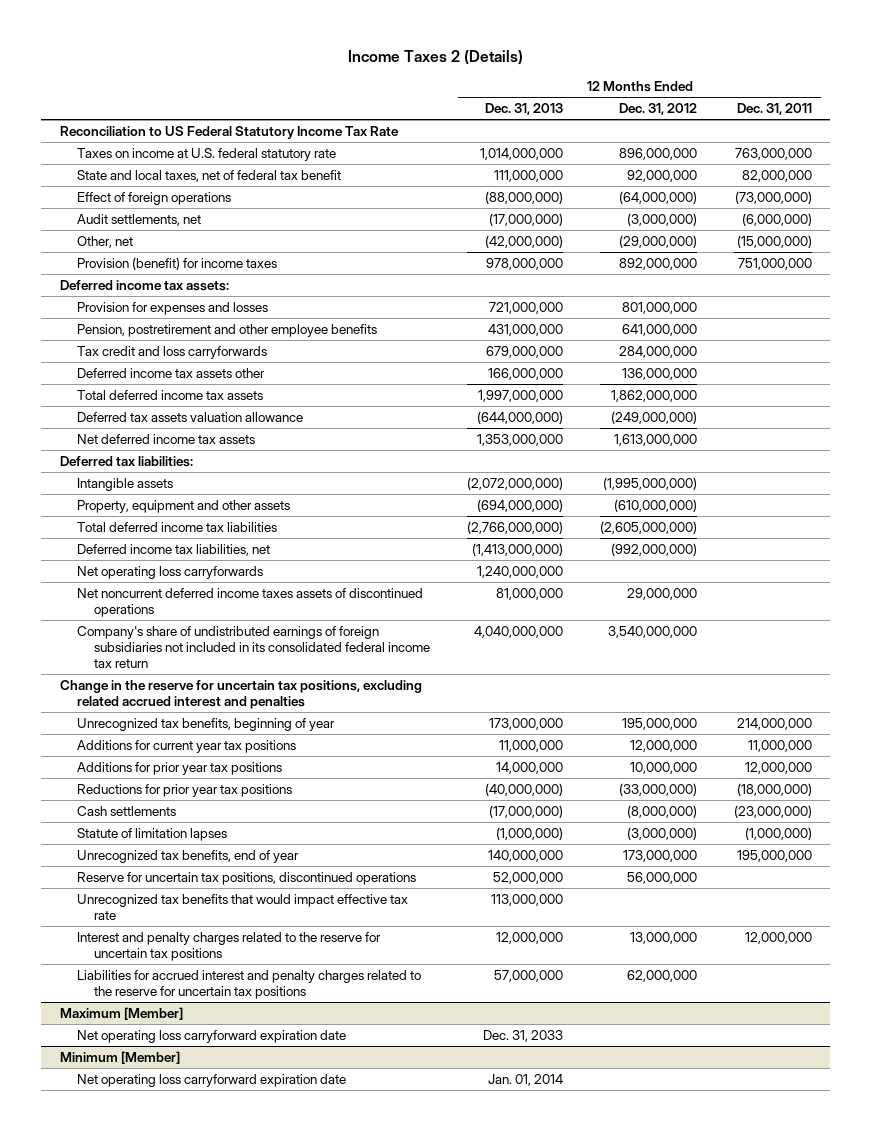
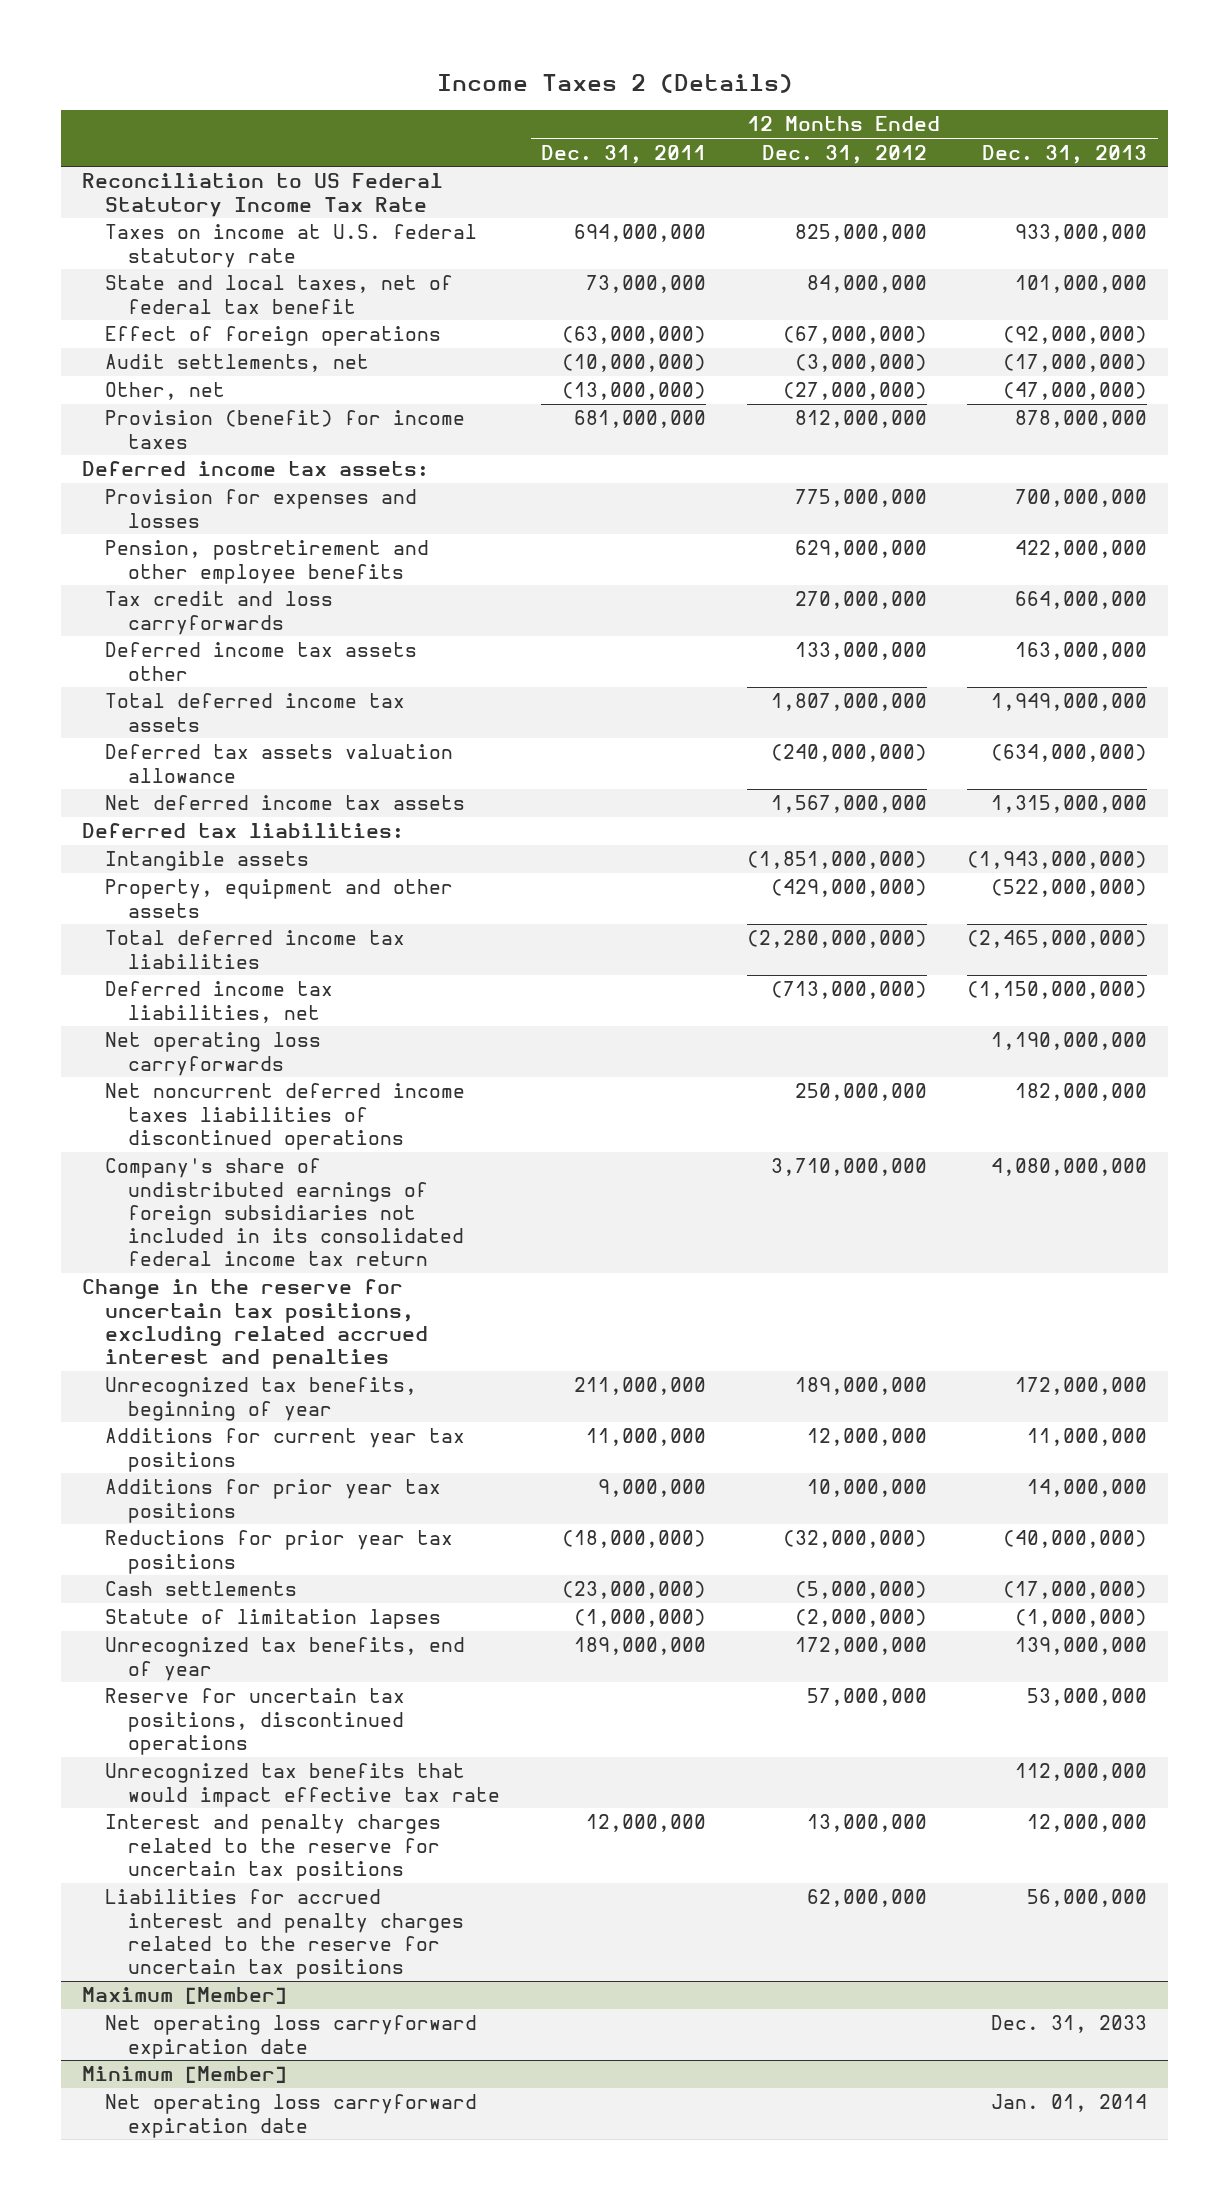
- | 12 Months Ended Dec. 31, 2013 | 12 Months Ended Dec. 31, 2012 | 12 Months Ended Dec. 31, 2011
+ | 12 Months Ended Dec. 31, 2011 | 12 Months Ended Dec. 31, 2012 | 12 Months Ended Dec. 31, 2013
- Taxes on income at U.S. federal statutory rate | 1,014,000,000 | 896,000,000 | 763,000,000
- State and local taxes, net of federal tax benefit | 111,000,000 | 92,000,000 | 82,000,000
- Effect of foreign operations | (88,000,000) | (64,000,000) | (73,000,000)
- Audit settlements, net | (17,000,000) | (3,000,000) | (6,000,000)
- Other, net | (42,000,000) | (29,000,000) | (15,000,000)
- Provision (benefit) for income taxes | 978,000,000 | 892,000,000 | 751,000,000
+ Taxes on income at U.S. federal statutory rate | 694,000,000 | 825,000,000 | 933,000,000
+ State and local taxes, net of federal tax benefit | 73,000,000 | 84,000,000 | 101,000,000
+ Effect of foreign operations | (63,000,000) | (67,000,000) | (92,000,000)
+ Audit settlements, net | (10,000,000) | (3,000,000) | (17,000,000)
+ Other, net | (13,000,000) | (27,000,000) | (47,000,000)
+ Provision (benefit) for income taxes | 681,000,000 | 812,000,000 | 878,000,000
- Provision for expenses and losses | 721,000,000 | 801,000,000 |
- Pension, postretirement and other employee benefits | 431,000,000 | 641,000,000 |
- Tax credit and loss carryforwards | 679,000,000 | 284,000,000 |
- Deferred income tax assets other | 166,000,000 | 136,000,000 |
- Total deferred income tax assets | 1,997,000,000 | 1,862,000,000 |
- Deferred tax assets valuation allowance | (644,000,000) | (249,000,000) |
- Net deferred income tax assets | 1,353,000,000 | 1,613,000,000 |
+ Provision for expenses and losses | | 775,000,000 | 700,000,000
+ Pension, postretirement and other employee benefits | | 629,000,000 | 422,000,000
+ Tax credit and loss carryforwards | | 270,000,000 | 664,000,000
+ Deferred income tax assets other | | 133,000,000 | 163,000,000
+ Total deferred income tax assets | | 1,807,000,000 | 1,949,000,000
+ Deferred tax assets valuation allowance | | (240,000,000) | (634,000,000)
+ Net deferred income tax assets | | 1,567,000,000 | 1,315,000,000
- Intangible assets | (2,072,000,000) | (1,995,000,000) |
- Property, equipment and other assets | (694,000,000) | (610,000,000) |
- Total deferred income tax liabilities | (2,766,000,000) | (2,605,000,000) |
- Deferred income tax liabilities, net | (1,413,000,000) | (992,000,000) |
- Net operating loss carryforwards | 1,240,000,000 | |
- Net noncurrent deferred income taxes assets of discontinued operations | 81,000,000 | 29,000,000 |
- Company's share of undistributed earnings of foreign subsidiaries not included in its consolidated federal income tax return | 4,040,000,000 | 3,540,000,000 |
+ Intangible assets | | (1,851,000,000) | (1,943,000,000)
+ Property, equipment and other assets | | (429,000,000) | (522,000,000)
+ Total deferred income tax liabilities | | (2,280,000,000) | (2,465,000,000)
+ Deferred income tax liabilities, net | | (713,000,000) | (1,150,000,000)
+ Net operating loss carryforwards | | | 1,190,000,000
+ Net noncurrent deferred income taxes liabilities of discontinued operations | | 250,000,000 | 182,000,000
+ Company's share of undistributed earnings of foreign subsidiaries not included in its consolidated federal income tax return | | 3,710,000,000 | 4,080,000,000
- Unrecognized tax benefits, beginning of year | 173,000,000 | 195,000,000 | 214,000,000
+ Unrecognized tax benefits, beginning of year | 211,000,000 | 189,000,000 | 172,000,000
- Additions for prior year tax positions | 14,000,000 | 10,000,000 | 12,000,000
- Reductions for prior year tax positions | (40,000,000) | (33,000,000) | (18,000,000)
- Cash settlements | (17,000,000) | (8,000,000) | (23,000,000)
- Statute of limitation lapses | (1,000,000) | (3,000,000) | (1,000,000)
- Unrecognized tax benefits, end of year | 140,000,000 | 173,000,000 | 195,000,000
- Reserve for uncertain tax positions, discontinued operations | 52,000,000 | 56,000,000 |
- Unrecognized tax benefits that would impact effective tax rate | 113,000,000 | |
+ Additions for prior year tax positions | 9,000,000 | 10,000,000 | 14,000,000
+ Reductions for prior year tax positions | (18,000,000) | (32,000,000) | (40,000,000)
+ Cash settlements | (23,000,000) | (5,000,000) | (17,000,000)
+ Statute of limitation lapses | (1,000,000) | (2,000,000) | (1,000,000)
+ Unrecognized tax benefits, end of year | 189,000,000 | 172,000,000 | 139,000,000
+ Reserve for uncertain tax positions, discontinued operations | | 57,000,000 | 53,000,000
+ Unrecognized tax benefits that would impact effective tax rate | | | 112,000,000
- Liabilities for accrued interest and penalty charges related to the reserve for uncertain tax positions | 57,000,000 | 62,000,000 |
+ Liabilities for accrued interest and penalty charges related to the reserve for uncertain tax positions | | 62,000,000 | 56,000,000

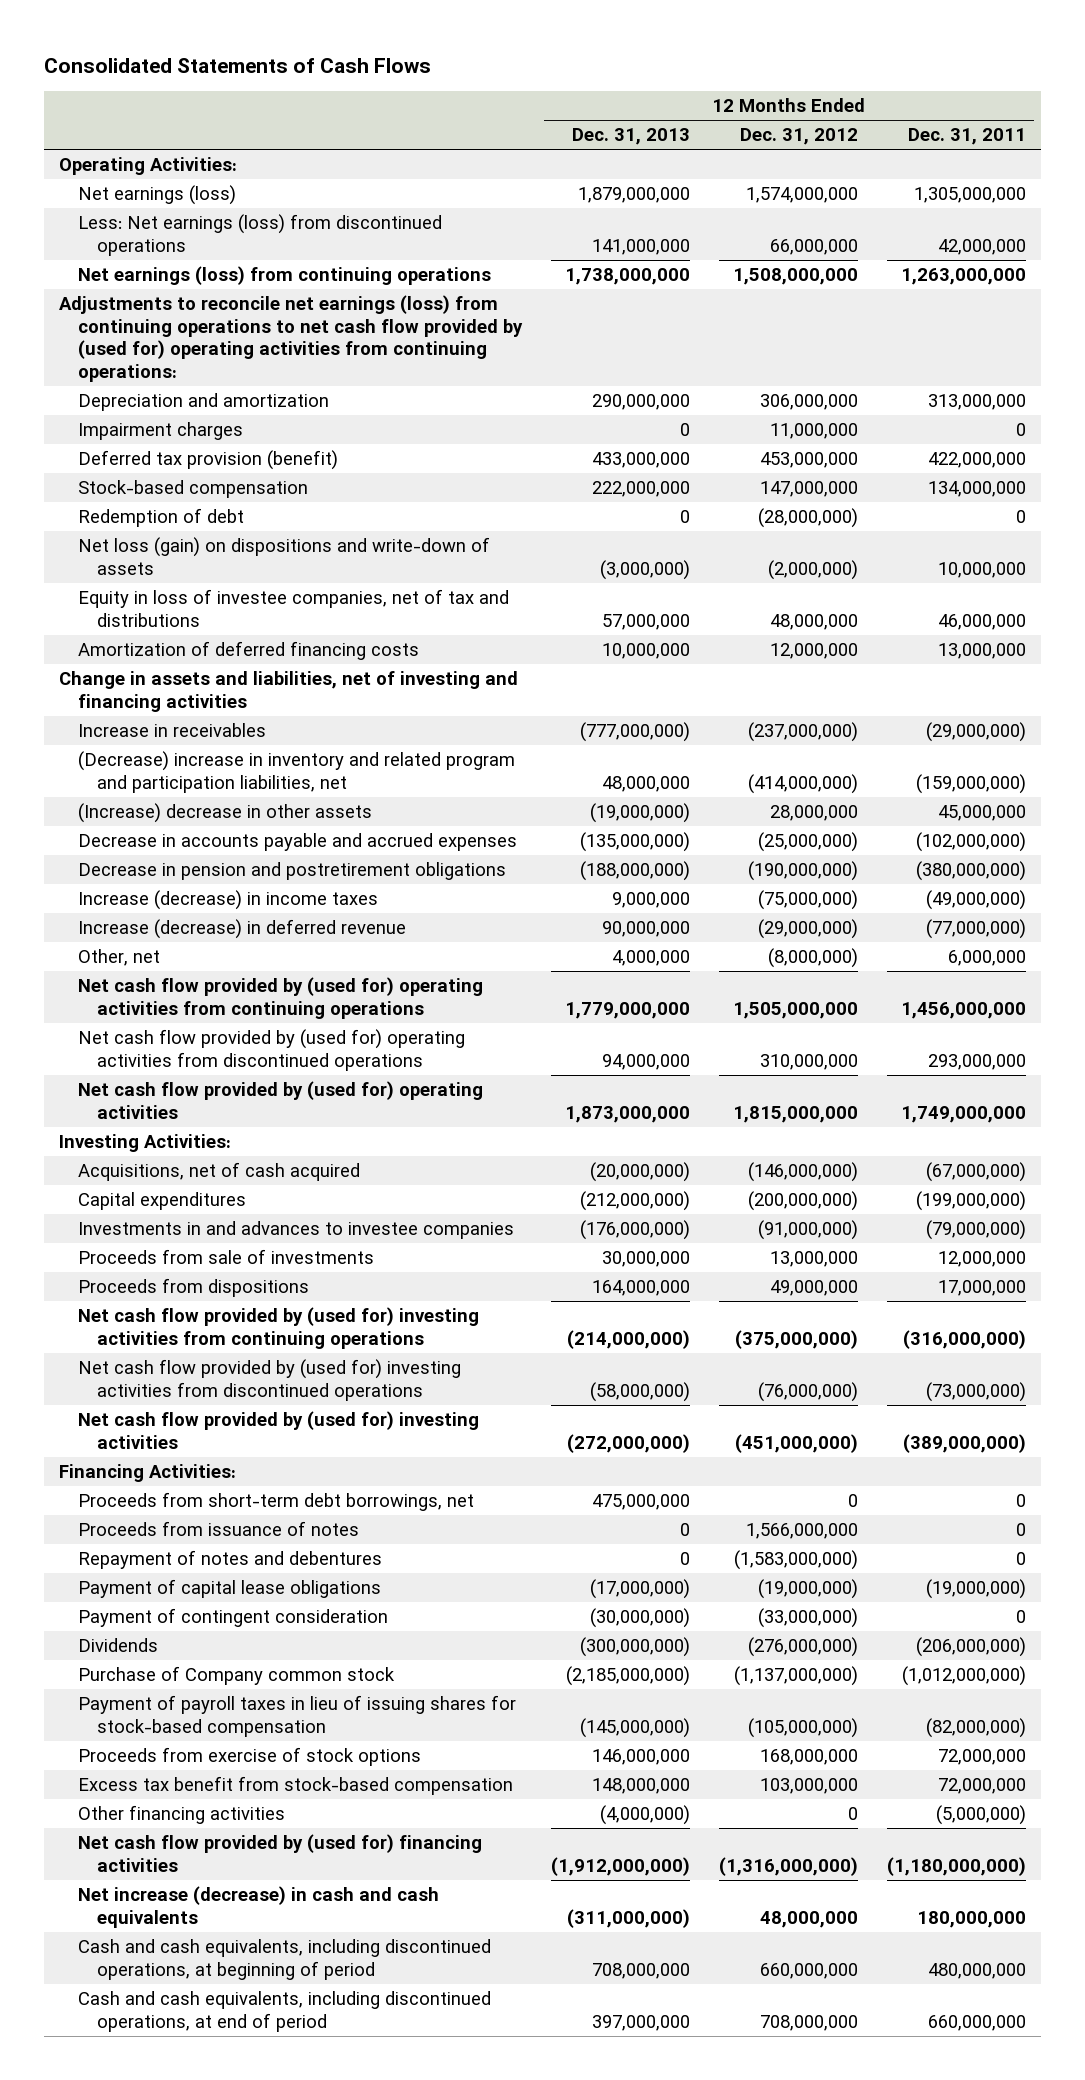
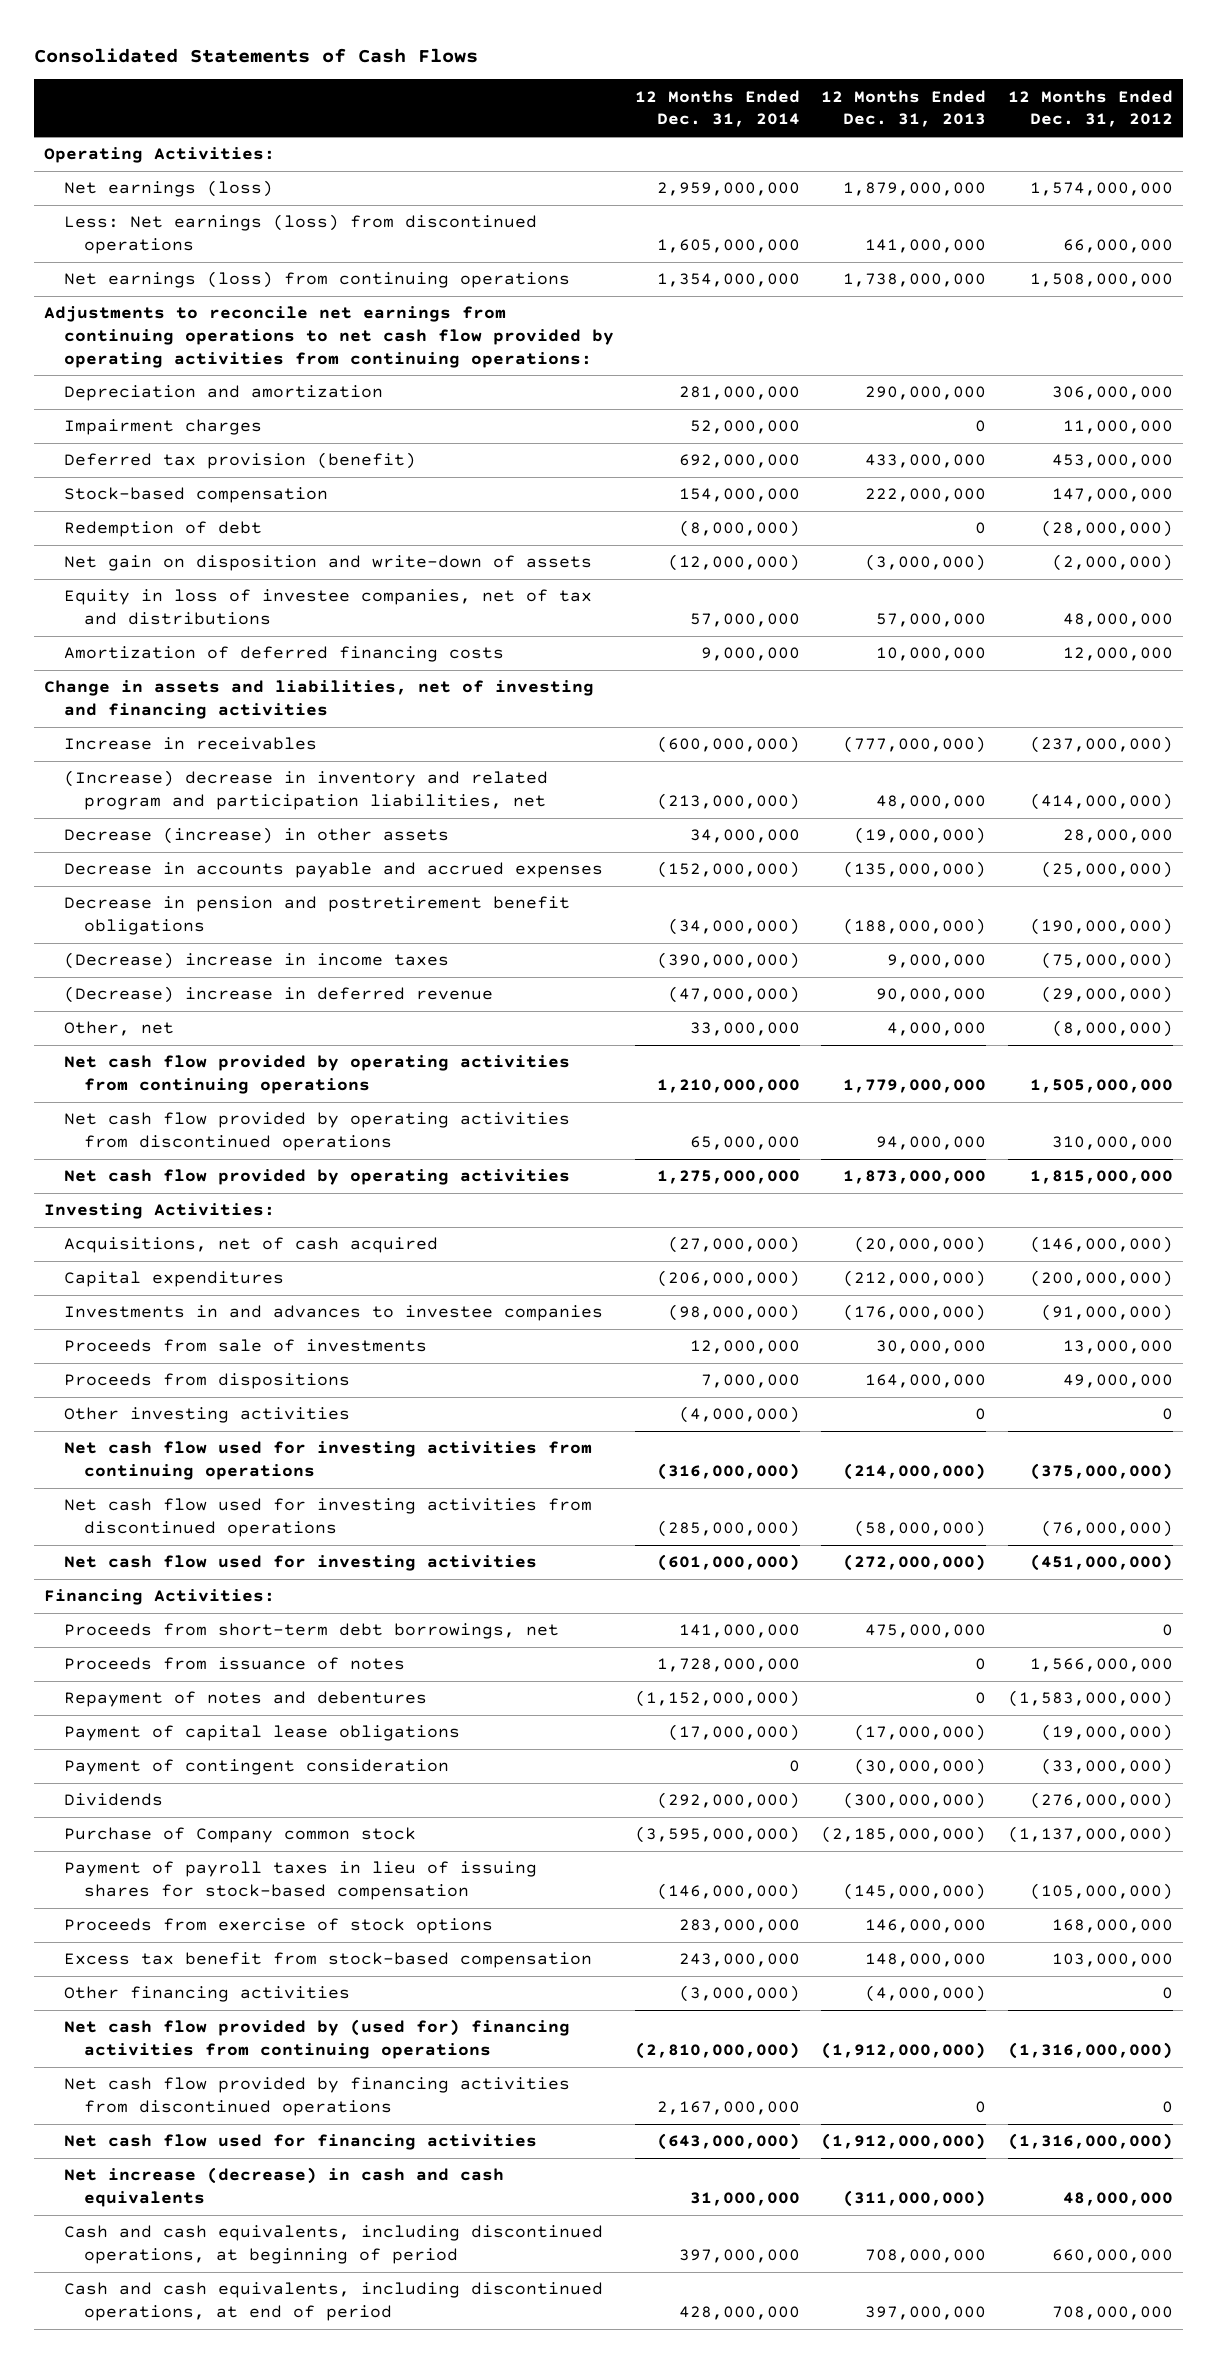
- | 12 Months Ended Dec. 31, 2013 | 12 Months Ended Dec. 31, 2012 | 12 Months Ended Dec. 31, 2011
+ | 12 Months Ended Dec. 31, 2014 | 12 Months Ended Dec. 31, 2013 | 12 Months Ended Dec. 31, 2012
- Adjustments to reconcile net earnings (loss) from continuing operations to net cash flow provided by (used for) operating activities from continuing operations:
+ Adjustments to reconcile net earnings from continuing operations to net cash flow provided by operating activities from continuing operations:
- Net loss (gain) on dispositions and write-down of assets | (3,000,000) | (2,000,000) | 10,000,000
+ Net gain on disposition and write-down of assets | (12,000,000) | (3,000,000) | (2,000,000)
- (Decrease) increase in inventory and related program and participation liabilities, net | 48,000,000 | (414,000,000) | (159,000,000)
- (Increase) decrease in other assets | (19,000,000) | 28,000,000 | 45,000,000
+ (Increase) decrease in inventory and related program and participation liabilities, net | (213,000,000) | 48,000,000 | (414,000,000)
+ Decrease (increase) in other assets | 34,000,000 | (19,000,000) | 28,000,000
- Decrease in pension and postretirement obligations | (188,000,000) | (190,000,000) | (380,000,000)
- Increase (decrease) in income taxes | 9,000,000 | (75,000,000) | (49,000,000)
- Increase (decrease) in deferred revenue | 90,000,000 | (29,000,000) | (77,000,000)
+ Decrease in pension and postretirement benefit obligations | (34,000,000) | (188,000,000) | (190,000,000)
+ (Decrease) increase in income taxes | (390,000,000) | 9,000,000 | (75,000,000)
+ (Decrease) increase in deferred revenue | (47,000,000) | 90,000,000 | (29,000,000)
- Net cash flow provided by (used for) operating activities from continuing operations | 1,779,000,000 | 1,505,000,000 | 1,456,000,000
- Net cash flow provided by (used for) operating activities from discontinued operations | 94,000,000 | 310,000,000 | 293,000,000
- Net cash flow provided by (used for) operating activities | 1,873,000,000 | 1,815,000,000 | 1,749,000,000
+ Net cash flow provided by operating activities from continuing operations | 1,210,000,000 | 1,779,000,000 | 1,505,000,000
+ Net cash flow provided by operating activities from discontinued operations | 65,000,000 | 94,000,000 | 310,000,000
+ Net cash flow provided by operating activities | 1,275,000,000 | 1,873,000,000 | 1,815,000,000
- Net cash flow provided by (used for) investing activities from continuing operations | (214,000,000) | (375,000,000) | (316,000,000)
- Net cash flow provided by (used for) investing activities from discontinued operations | (58,000,000) | (76,000,000) | (73,000,000)
- Net cash flow provided by (used for) investing activities | (272,000,000) | (451,000,000) | (389,000,000)
+ Other investing activities | (4,000,000) | 0 | 0
+ Net cash flow used for investing activities from continuing operations | (316,000,000) | (214,000,000) | (375,000,000)
+ Net cash flow used for investing activities from discontinued operations | (285,000,000) | (58,000,000) | (76,000,000)
+ Net cash flow used for investing activities | (601,000,000) | (272,000,000) | (451,000,000)
- Net cash flow provided by (used for) financing activities | (1,912,000,000) | (1,316,000,000) | (1,180,000,000)
+ Net cash flow provided by (used for) financing activities from continuing operations | (2,810,000,000) | (1,912,000,000) | (1,316,000,000)
+ Net cash flow provided by financing activities from discontinued operations | 2,167,000,000 | 0 | 0
+ Net cash flow used for financing activities | (643,000,000) | (1,912,000,000) | (1,316,000,000)

